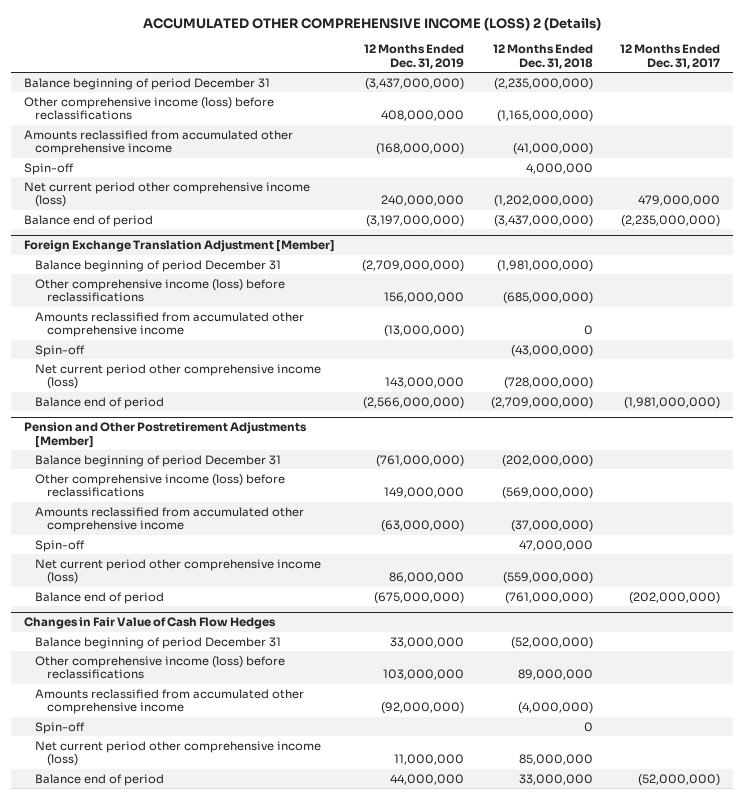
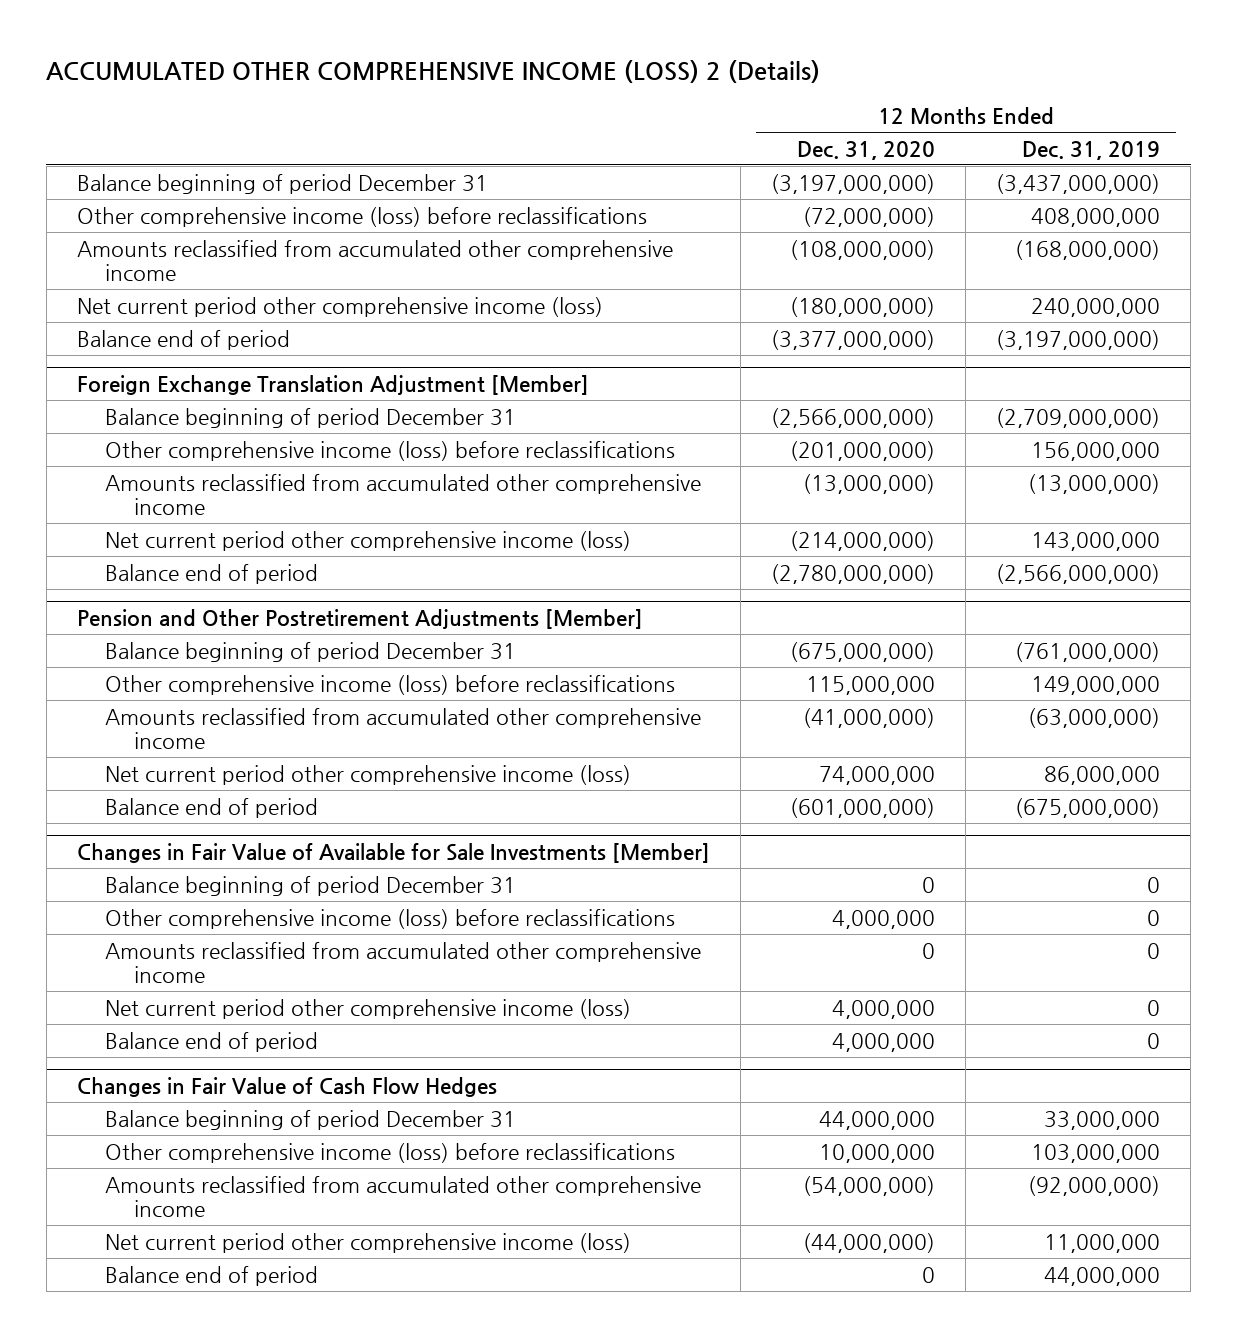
- | 12 Months Ended Dec. 31, 2019 | 12 Months Ended Dec. 31, 2018 | 12 Months Ended Dec. 31, 2017
+ | 12 Months Ended Dec. 31, 2020 | 12 Months Ended Dec. 31, 2019
- Spin-off | | 4,000,000 |
@ Foreign Exchange Translation Adjustment [Member]
- Spin-off | | (43,000,000) |
@ Pension and Other Postretirement Adjustments [Member]
- Spin-off | | 47,000,000 |
+ Changes in Fair Value of Available for Sale Investments [Member]
+ Balance beginning of period December 31 | 0 | 0
+ Other comprehensive income (loss) before reclassifications | 4,000,000 | 0
+ Amounts reclassified from accumulated other comprehensive income | 0 | 0
+ Net current period other comprehensive income (loss) | 4,000,000 | 0
+ Balance end of period | 4,000,000 | 0
@ Changes in Fair Value of Cash Flow Hedges
- Spin-off | | 0 |

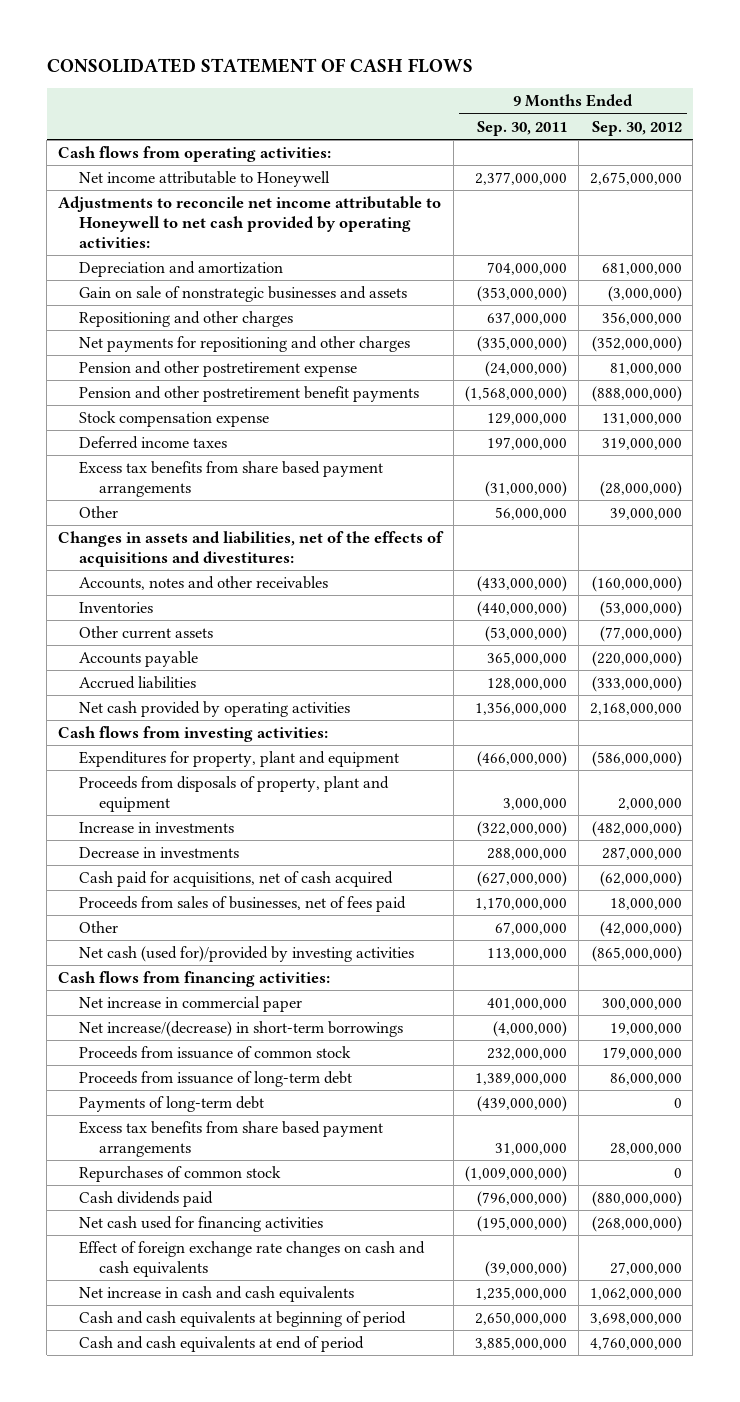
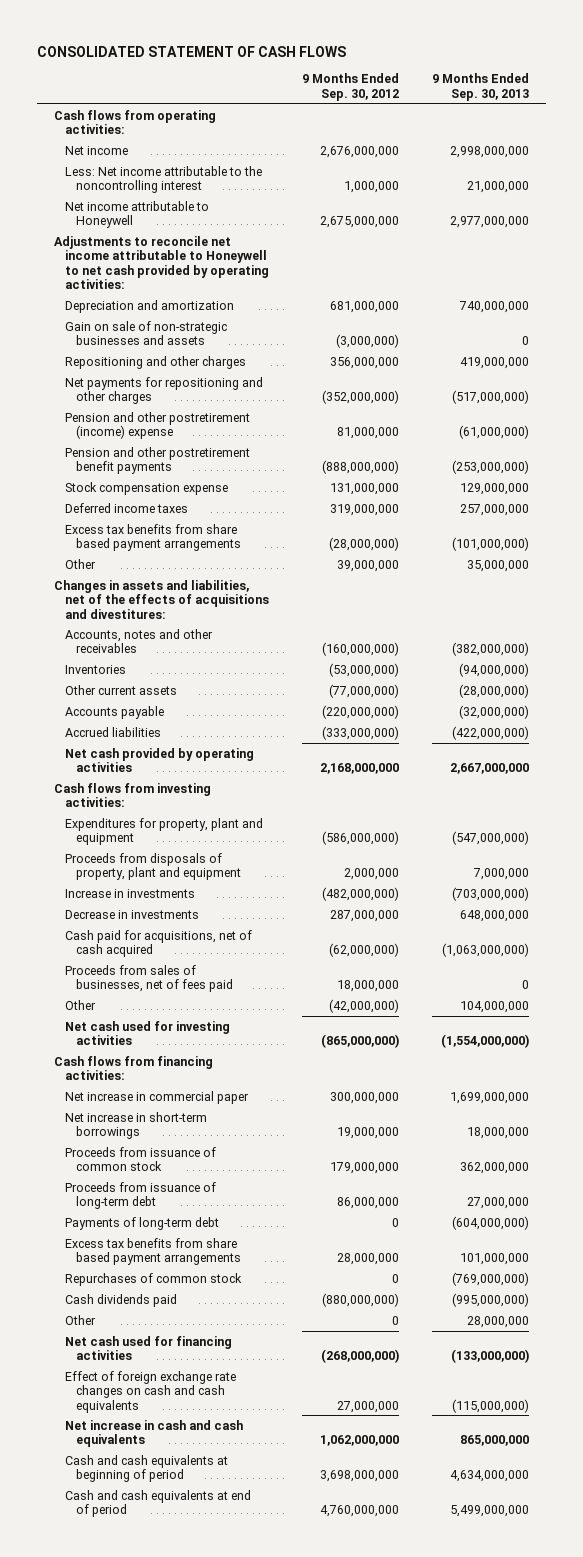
- | 9 Months Ended Sep. 30, 2011 | 9 Months Ended Sep. 30, 2012
+ | 9 Months Ended Sep. 30, 2012 | 9 Months Ended Sep. 30, 2013
+ Net income | 2,676,000,000 | 2,998,000,000
+ Less: Net income attributable to the noncontrolling interest | 1,000,000 | 21,000,000
- Gain on sale of nonstrategic businesses and assets | (353,000,000) | (3,000,000)
+ Gain on sale of non-strategic businesses and assets | (3,000,000) | 0
- Pension and other postretirement expense | (24,000,000) | 81,000,000
+ Pension and other postretirement (income) expense | 81,000,000 | (61,000,000)
- Net cash (used for)/provided by investing activities | 113,000,000 | (865,000,000)
+ Net cash used for investing activities | (865,000,000) | (1,554,000,000)
- Net increase/(decrease) in short-term borrowings | (4,000,000) | 19,000,000
+ Net increase in short-term borrowings | 19,000,000 | 18,000,000
+ Other | 0 | 28,000,000

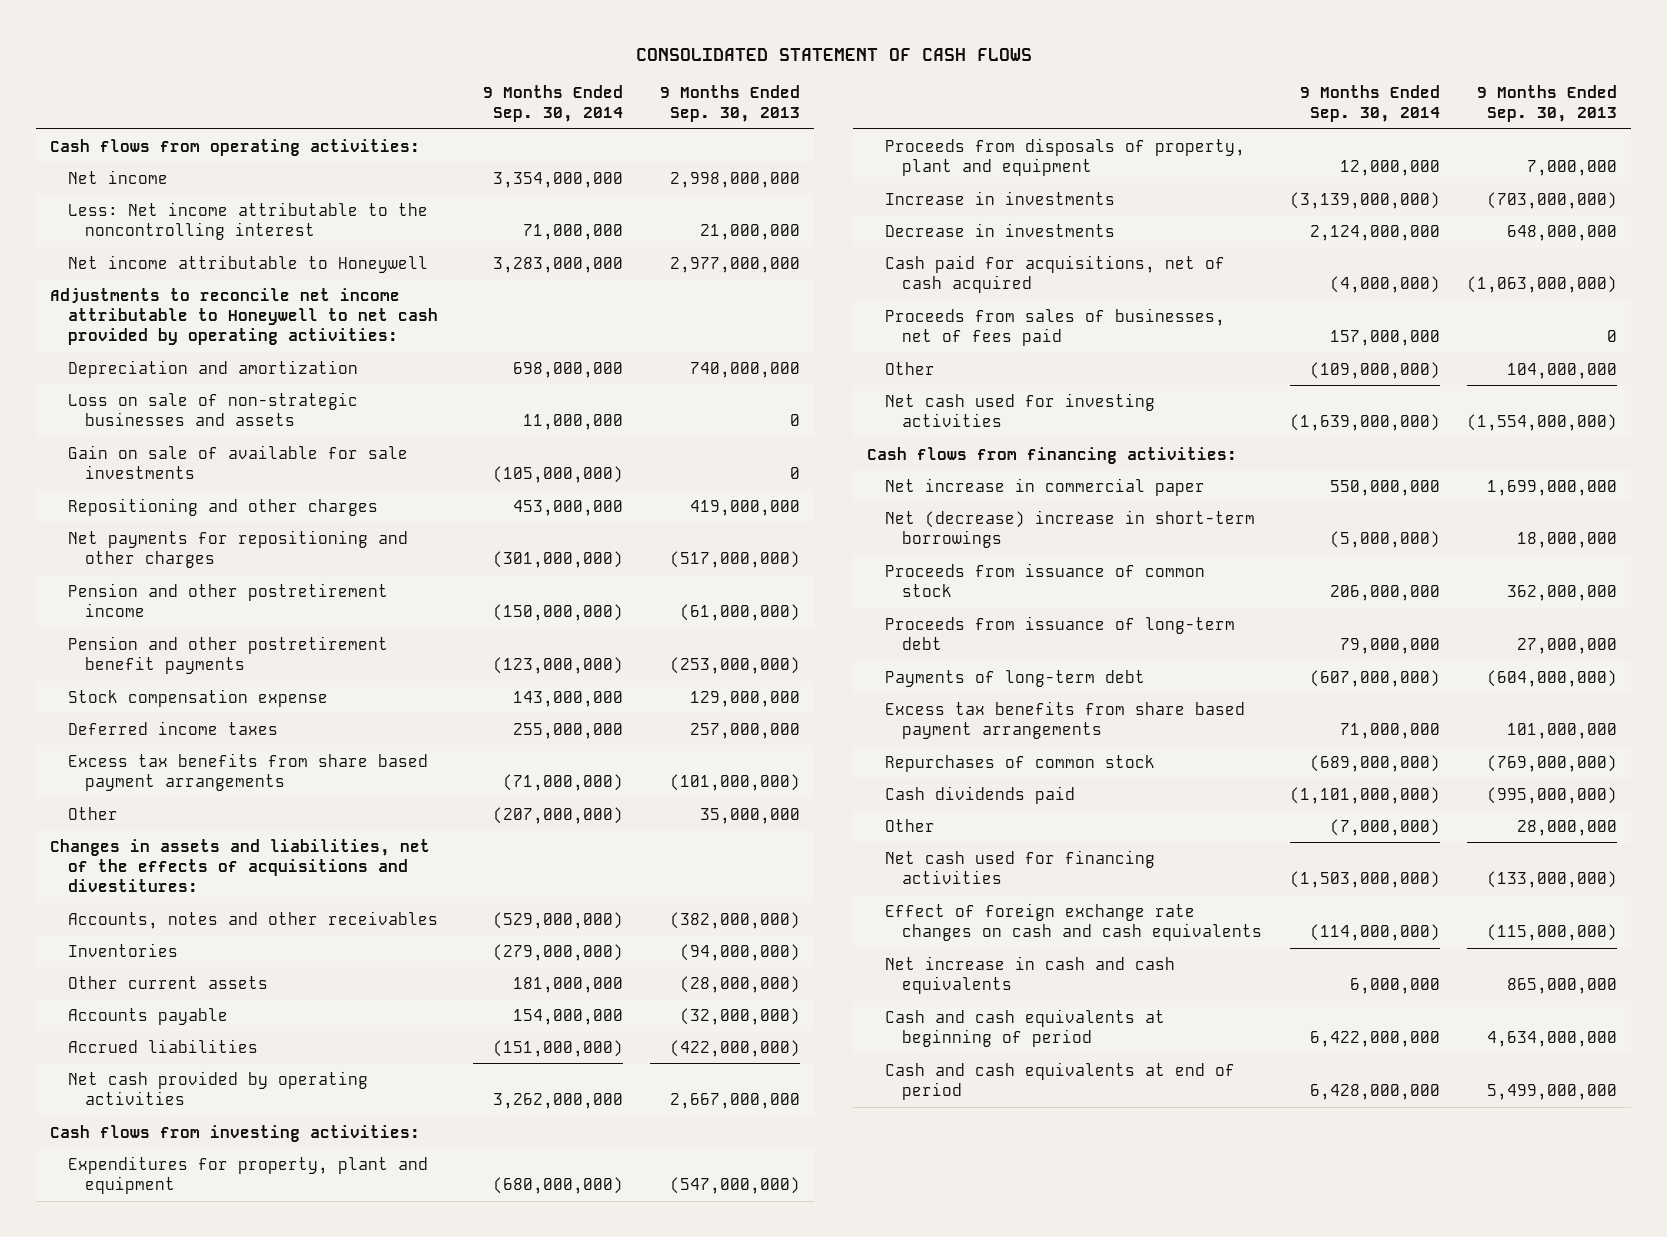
- | 9 Months Ended Sep. 30, 2012 | 9 Months Ended Sep. 30, 2013
+ | 9 Months Ended Sep. 30, 2014 | 9 Months Ended Sep. 30, 2013
- Gain on sale of non-strategic businesses and assets | (3,000,000) | 0
+ Loss on sale of non-strategic businesses and assets | 11,000,000 | 0
+ Gain on sale of available for sale investments | (105,000,000) | 0
- Pension and other postretirement (income) expense | 81,000,000 | (61,000,000)
+ Pension and other postretirement income | (150,000,000) | (61,000,000)
- Net increase in short-term borrowings | 19,000,000 | 18,000,000
+ Net (decrease) increase in short-term borrowings | (5,000,000) | 18,000,000

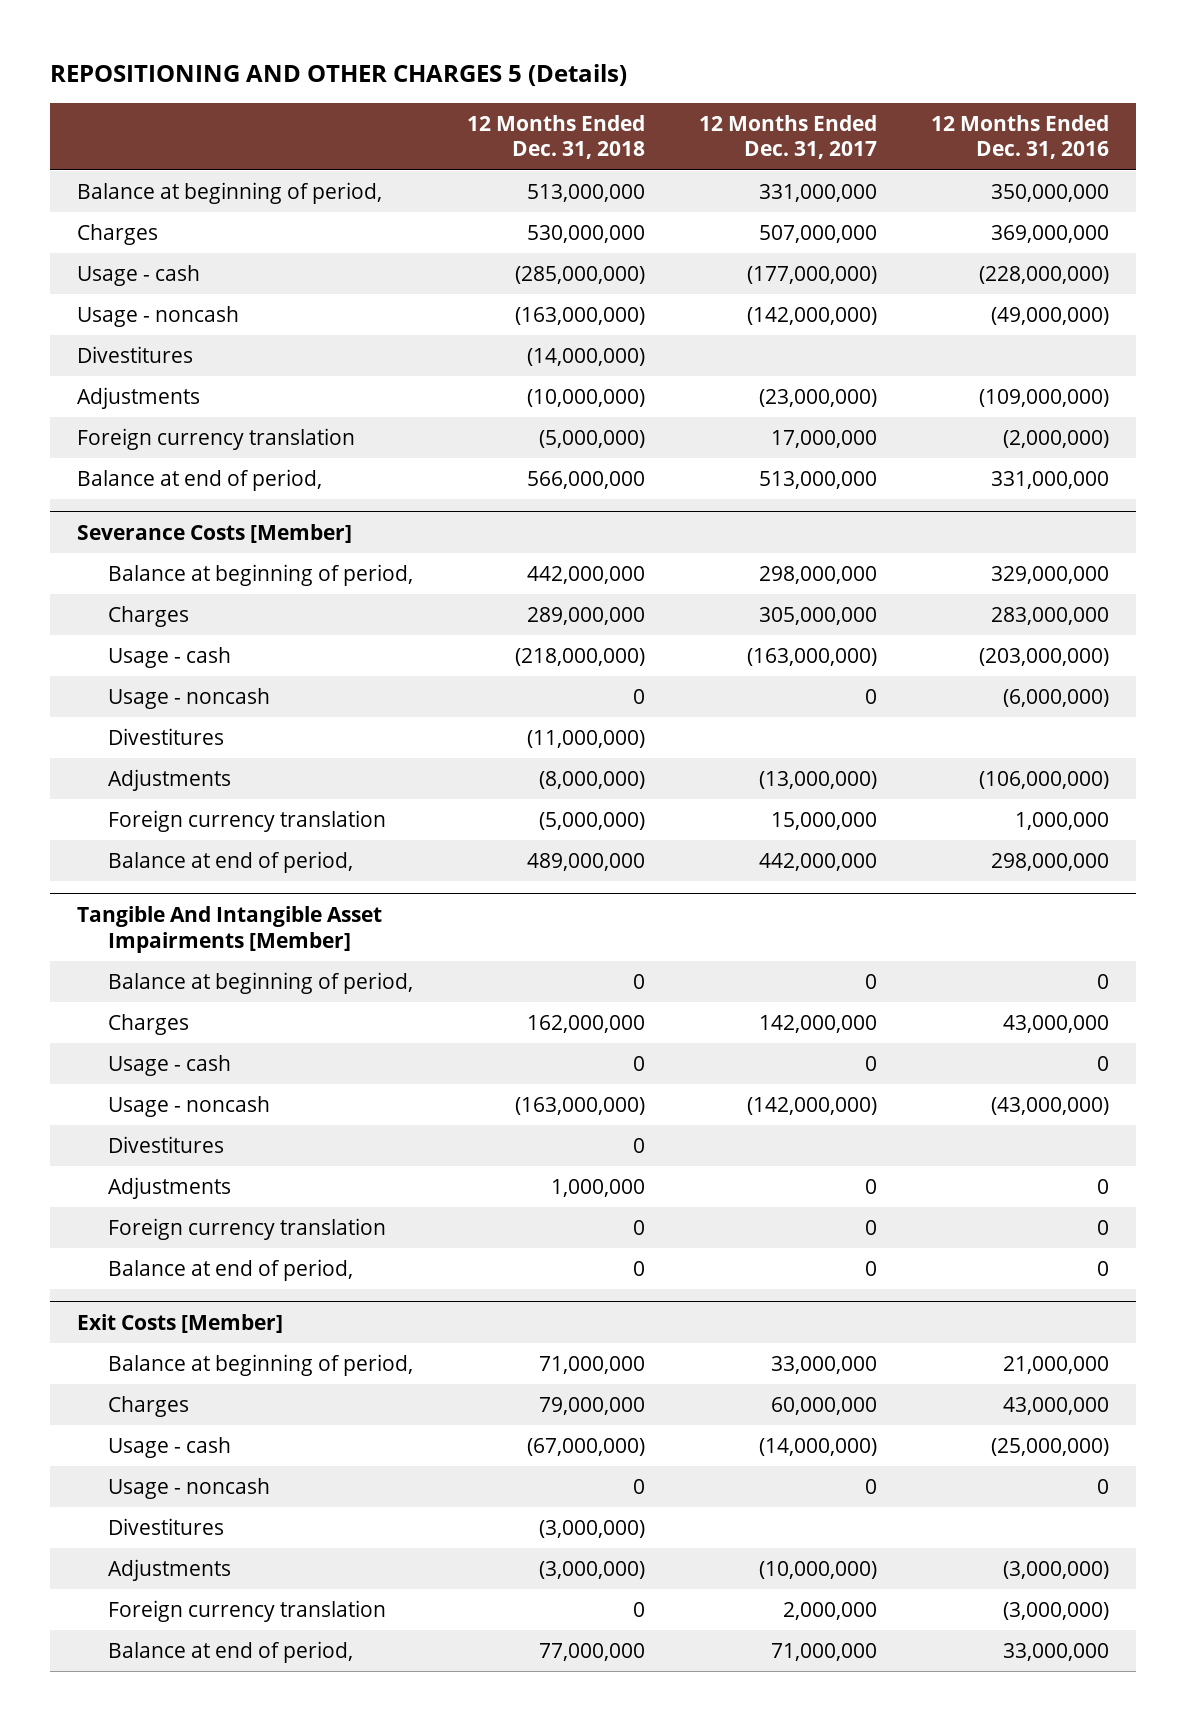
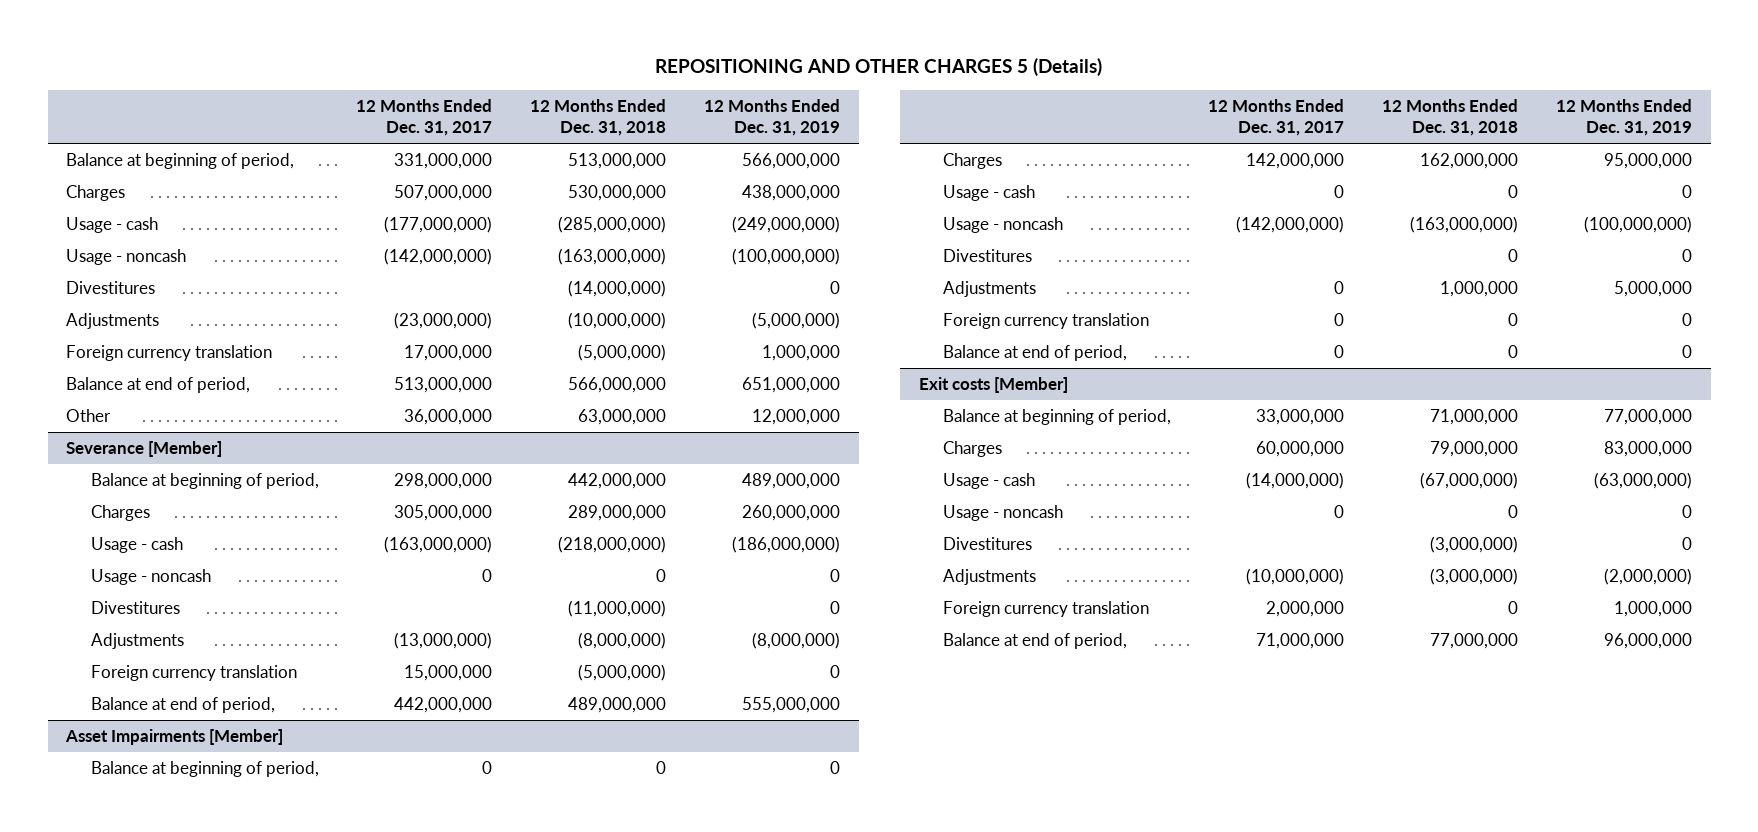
- | 12 Months Ended Dec. 31, 2018 | 12 Months Ended Dec. 31, 2017 | 12 Months Ended Dec. 31, 2016
+ | 12 Months Ended Dec. 31, 2017 | 12 Months Ended Dec. 31, 2018 | 12 Months Ended Dec. 31, 2019
- Severance Costs [Member]
+ Other | 36,000,000 | 63,000,000 | 12,000,000
+ Severance [Member]
- Tangible And Intangible Asset Impairments [Member]
+ Asset Impairments [Member]
- Exit Costs [Member]
+ Exit costs [Member]

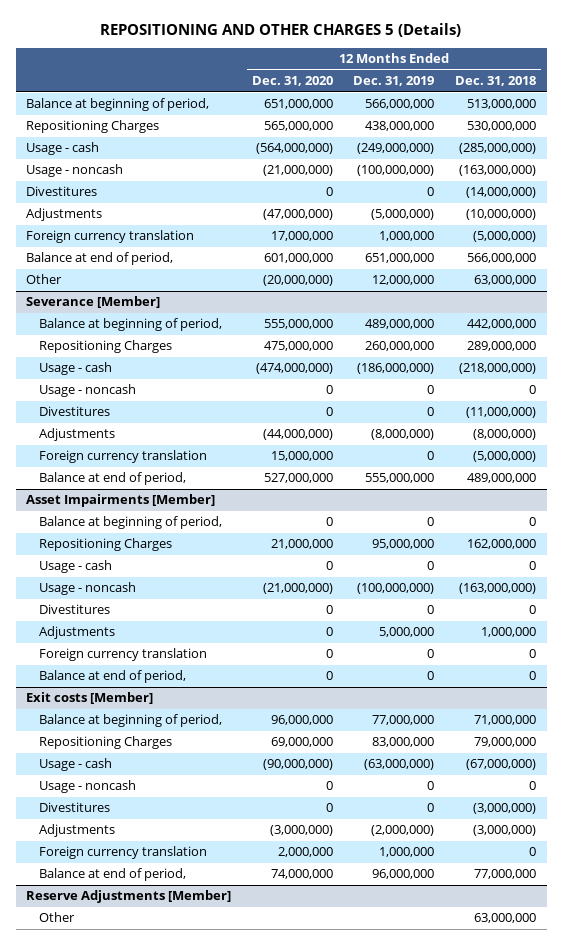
- | 12 Months Ended Dec. 31, 2017 | 12 Months Ended Dec. 31, 2018 | 12 Months Ended Dec. 31, 2019
+ | 12 Months Ended Dec. 31, 2020 | 12 Months Ended Dec. 31, 2019 | 12 Months Ended Dec. 31, 2018
- Charges | 507,000,000 | 530,000,000 | 438,000,000
+ Repositioning Charges | 565,000,000 | 438,000,000 | 530,000,000
@ Severance [Member]
- Charges | 305,000,000 | 289,000,000 | 260,000,000
+ Repositioning Charges | 475,000,000 | 260,000,000 | 289,000,000
@ Asset Impairments [Member]
- Charges | 142,000,000 | 162,000,000 | 95,000,000
+ Repositioning Charges | 21,000,000 | 95,000,000 | 162,000,000
@ Exit costs [Member]
- Charges | 60,000,000 | 79,000,000 | 83,000,000
+ Repositioning Charges | 69,000,000 | 83,000,000 | 79,000,000
+ Reserve Adjustments [Member]
+ Other | | | 63,000,000

